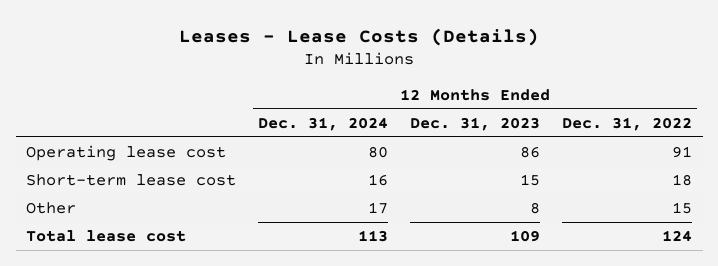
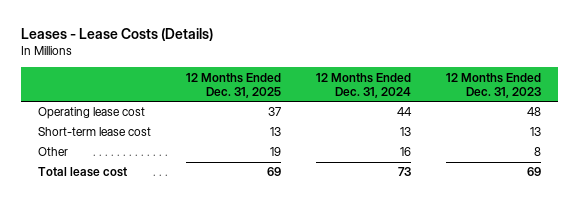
- | 12 Months Ended Dec. 31, 2024 | 12 Months Ended Dec. 31, 2023 | 12 Months Ended Dec. 31, 2022
+ | 12 Months Ended Dec. 31, 2025 | 12 Months Ended Dec. 31, 2024 | 12 Months Ended Dec. 31, 2023
- Operating lease cost | 80 | 86 | 91
- Short-term lease cost | 16 | 15 | 18
- Other | 17 | 8 | 15
- Total lease cost | 113 | 109 | 124
+ Operating lease cost | 37 | 44 | 48
+ Short-term lease cost | 13 | 13 | 13
+ Other | 19 | 16 | 8
+ Total lease cost | 69 | 73 | 69

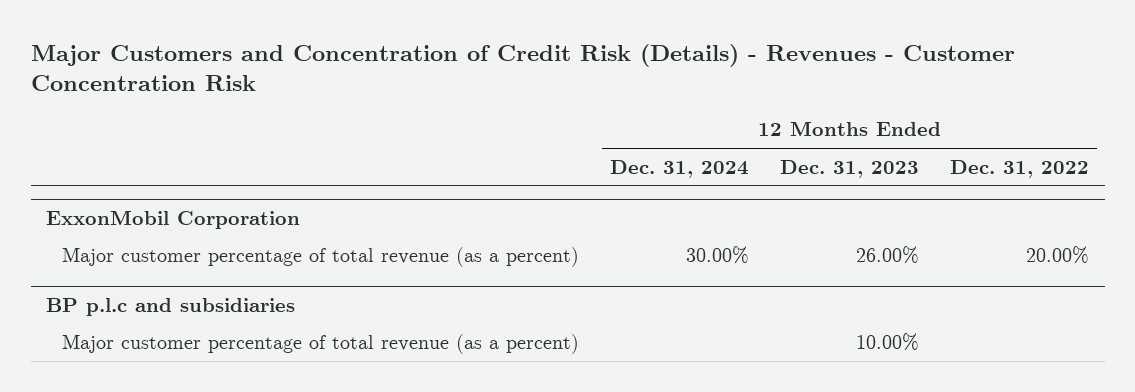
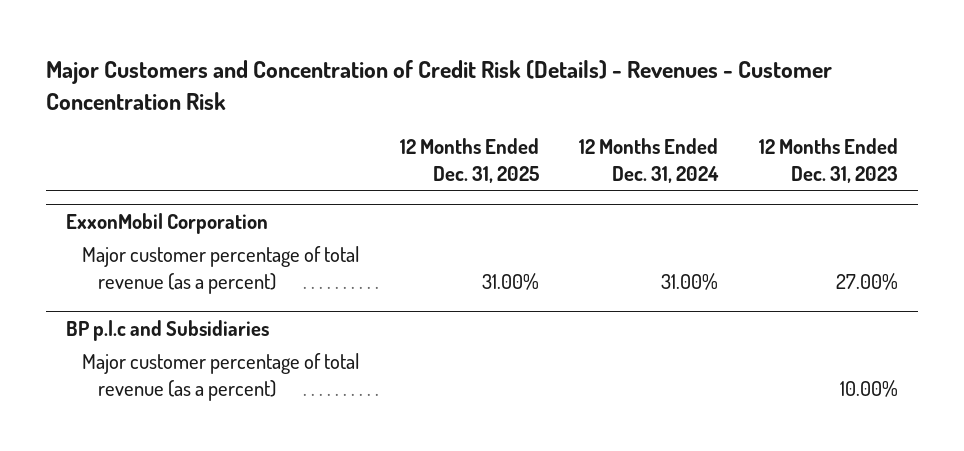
- | 12 Months Ended Dec. 31, 2024 | 12 Months Ended Dec. 31, 2023 | 12 Months Ended Dec. 31, 2022
+ | 12 Months Ended Dec. 31, 2025 | 12 Months Ended Dec. 31, 2024 | 12 Months Ended Dec. 31, 2023
@ ExxonMobil Corporation
- Major customer percentage of total revenue (as a percent) | 30.00% | 26.00% | 20.00%
- BP p.l.c and subsidiaries
@ ExxonMobil Corporation
+ Major customer percentage of total revenue (as a percent) | 31.00% | 31.00% | 27.00%
+ BP p.l.c and Subsidiaries

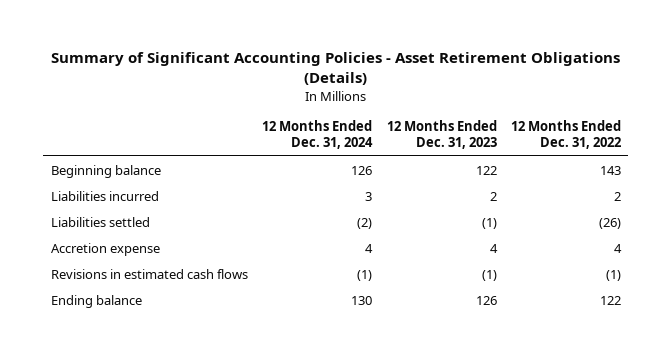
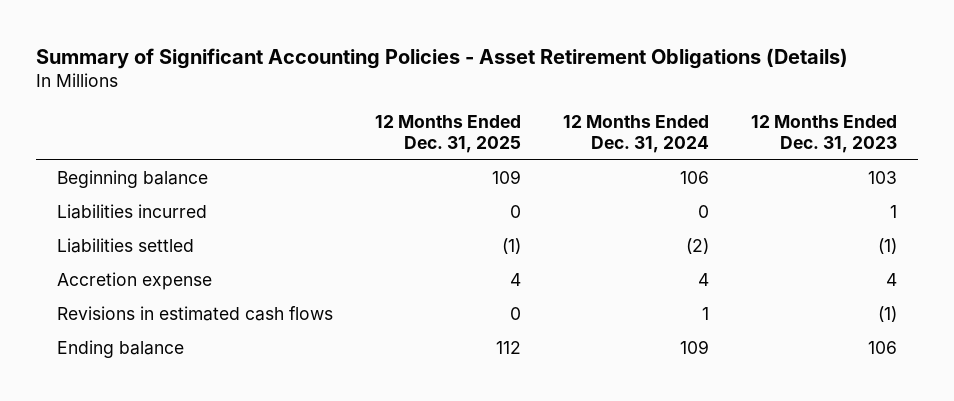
- | 12 Months Ended Dec. 31, 2024 | 12 Months Ended Dec. 31, 2023 | 12 Months Ended Dec. 31, 2022
+ | 12 Months Ended Dec. 31, 2025 | 12 Months Ended Dec. 31, 2024 | 12 Months Ended Dec. 31, 2023
- Beginning balance | 126 | 122 | 143
- Liabilities incurred | 3 | 2 | 2
+ Beginning balance | 109 | 106 | 103
+ Liabilities incurred | 0 | 0 | 1
- Revisions in estimated cash flows | (1) | (1) | (1)
- Ending balance | 130 | 126 | 122
+ Revisions in estimated cash flows | 0 | 1 | (1)
+ Ending balance | 112 | 109 | 106

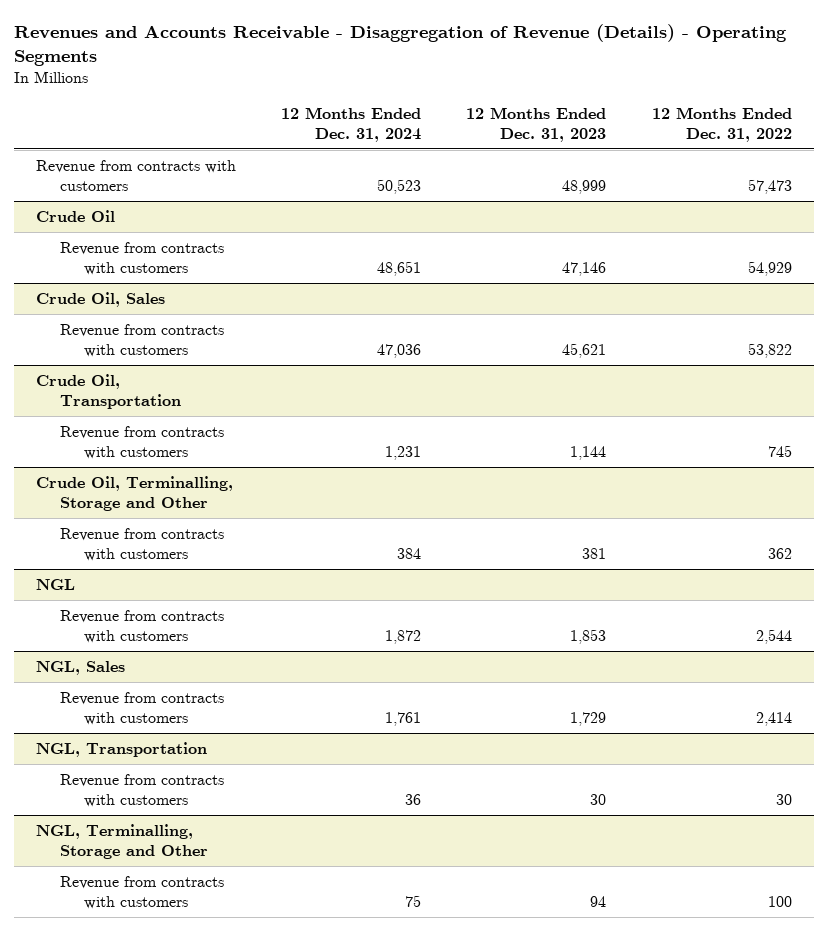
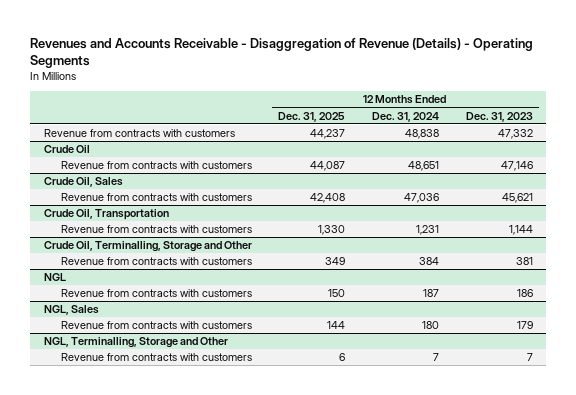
- | 12 Months Ended Dec. 31, 2024 | 12 Months Ended Dec. 31, 2023 | 12 Months Ended Dec. 31, 2022
+ | 12 Months Ended Dec. 31, 2025 | 12 Months Ended Dec. 31, 2024 | 12 Months Ended Dec. 31, 2023
- Revenue from contracts with customers | 50,523 | 48,999 | 57,473
+ Revenue from contracts with customers | 44,237 | 48,838 | 47,332
@ NGL
- Revenue from contracts with customers | 1,872 | 1,853 | 2,544
+ Revenue from contracts with customers | 150 | 187 | 186
@ NGL, Sales
- Revenue from contracts with customers | 1,761 | 1,729 | 2,414
- NGL, Transportation
- Revenue from contracts with customers | 36 | 30 | 30
@ NGL, Sales
+ Revenue from contracts with customers | 144 | 180 | 179
@ NGL, Terminalling, Storage and Other
- Revenue from contracts with customers | 75 | 94 | 100
+ Revenue from contracts with customers | 6 | 7 | 7

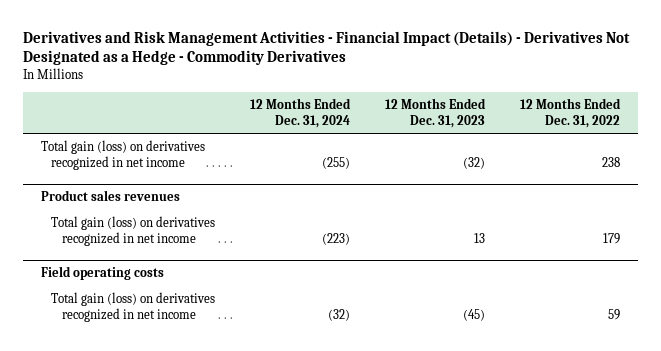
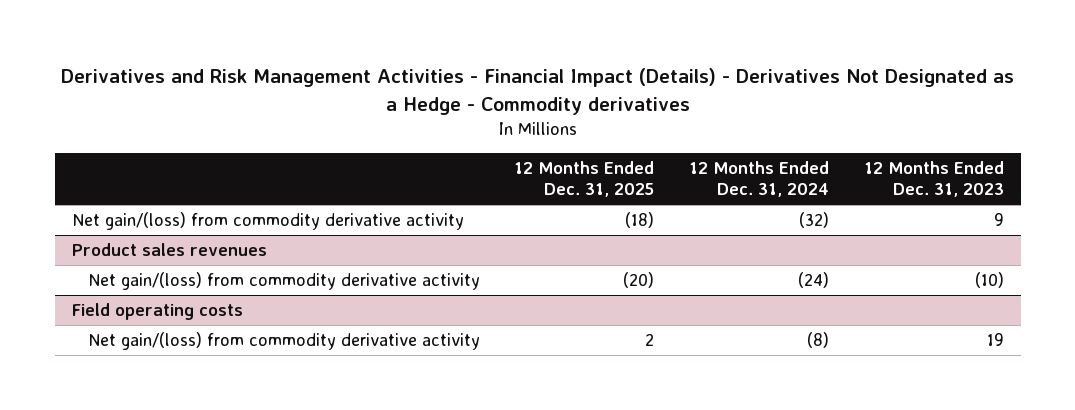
- Derivatives and Risk Management Activities - Financial Impact (Details) - Derivatives Not Designated as a Hedge - Commodity Derivatives
+ Derivatives and Risk Management Activities - Financial Impact (Details) - Derivatives Not Designated as a Hedge - Commodity derivatives
- | 12 Months Ended Dec. 31, 2024 | 12 Months Ended Dec. 31, 2023 | 12 Months Ended Dec. 31, 2022
+ | 12 Months Ended Dec. 31, 2025 | 12 Months Ended Dec. 31, 2024 | 12 Months Ended Dec. 31, 2023
- Total gain (loss) on derivatives recognized in net income | (255) | (32) | 238
+ Net gain/(loss) from commodity derivative activity | (18) | (32) | 9
@ Product sales revenues
- Total gain (loss) on derivatives recognized in net income | (223) | 13 | 179
+ Net gain/(loss) from commodity derivative activity | (20) | (24) | (10)
@ Field operating costs
- Total gain (loss) on derivatives recognized in net income | (32) | (45) | 59
+ Net gain/(loss) from commodity derivative activity | 2 | (8) | 19

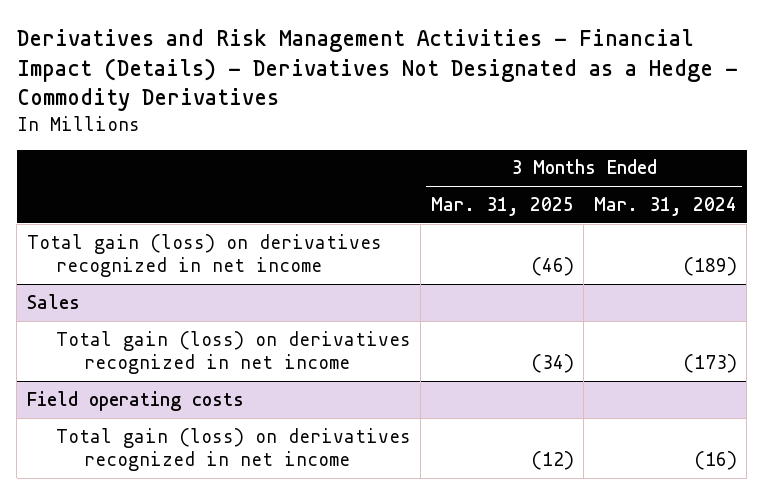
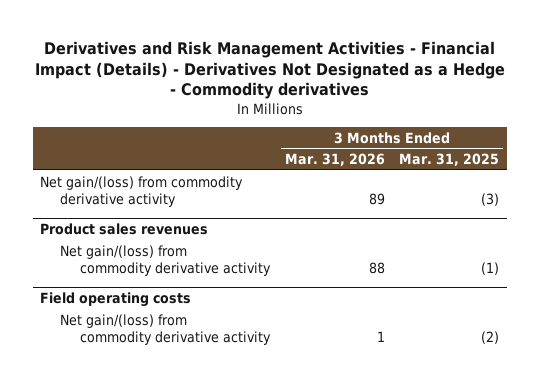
- Derivatives and Risk Management Activities - Financial Impact (Details) - Derivatives Not Designated as a Hedge - Commodity Derivatives
+ Derivatives and Risk Management Activities - Financial Impact (Details) - Derivatives Not Designated as a Hedge - Commodity derivatives
- | 3 Months Ended Mar. 31, 2025 | 3 Months Ended Mar. 31, 2024
+ | 3 Months Ended Mar. 31, 2026 | 3 Months Ended Mar. 31, 2025
- Total gain (loss) on derivatives recognized in net income | (46) | (189)
- Sales
- Total gain (loss) on derivatives recognized in net income | (34) | (173)
+ Net gain/(loss) from commodity derivative activity | 89 | (3)
+ Product sales revenues
+ Net gain/(loss) from commodity derivative activity | 88 | (1)
@ Field operating costs
- Total gain (loss) on derivatives recognized in net income | (12) | (16)
+ Net gain/(loss) from commodity derivative activity | 1 | (2)

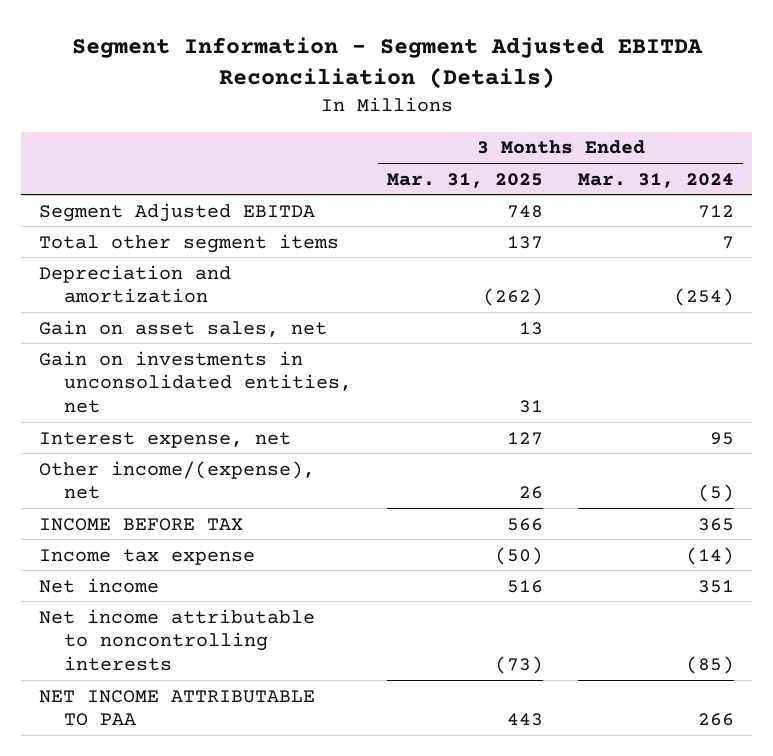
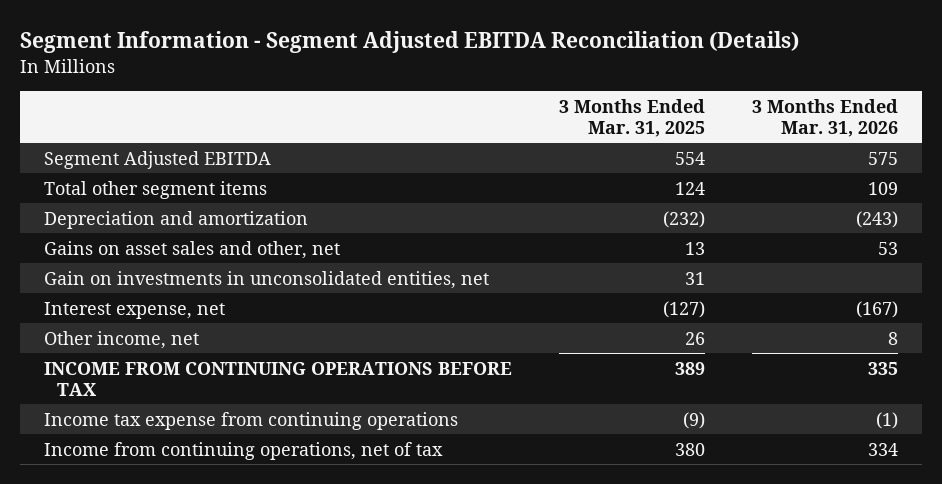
- | 3 Months Ended Mar. 31, 2025 | 3 Months Ended Mar. 31, 2024
+ | 3 Months Ended Mar. 31, 2025 | 3 Months Ended Mar. 31, 2026
- Segment Adjusted EBITDA | 748 | 712
- Total other segment items | 137 | 7
- Depreciation and amortization | (262) | (254)
- Gain on asset sales, net | 13 |
+ Segment Adjusted EBITDA | 554 | 575
+ Total other segment items | 124 | 109
+ Depreciation and amortization | (232) | (243)
+ Gains on asset sales and other, net | 13 | 53
- Interest expense, net | 127 | 95
- Other income/(expense), net | 26 | (5)
- INCOME BEFORE TAX | 566 | 365
- Income tax expense | (50) | (14)
- Net income | 516 | 351
- Net income attributable to noncontrolling interests | (73) | (85)
- NET INCOME ATTRIBUTABLE TO PAA | 443 | 266
+ Interest expense, net | (127) | (167)
+ Other income, net | 26 | 8
+ INCOME FROM CONTINUING OPERATIONS BEFORE TAX | 389 | 335
+ Income tax expense from continuing operations | (9) | (1)
+ Income from continuing operations, net of tax | 380 | 334

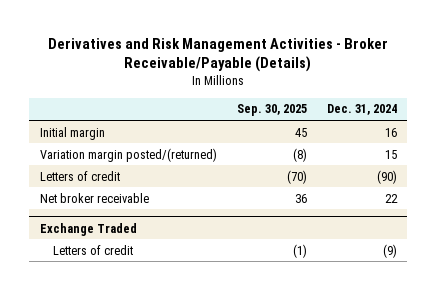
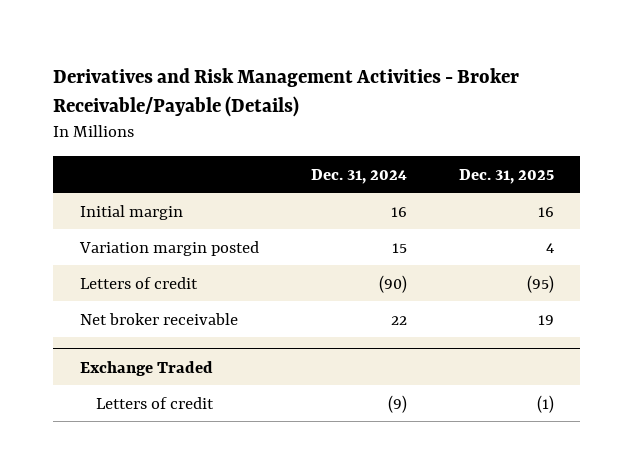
- | Sep. 30, 2025 | Dec. 31, 2024
+ | Dec. 31, 2024 | Dec. 31, 2025
- Variation margin posted/(returned) | (8) | 15
+ Variation margin posted | 15 | 4

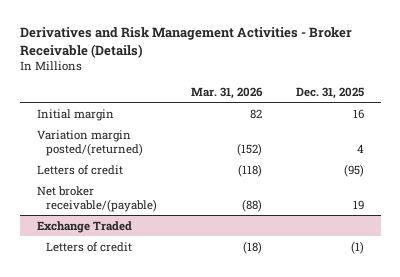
- Derivatives and Risk Management Activities - Broker Receivable/Payable (Details)
+ Derivatives and Risk Management Activities - Broker Receivable (Details)
- | Dec. 31, 2024 | Dec. 31, 2025
+ | Mar. 31, 2026 | Dec. 31, 2025
- Variation margin posted | 15 | 4
+ Variation margin posted/(returned) | (152) | 4
- Net broker receivable | 22 | 19
+ Net broker receivable/(payable) | (88) | 19

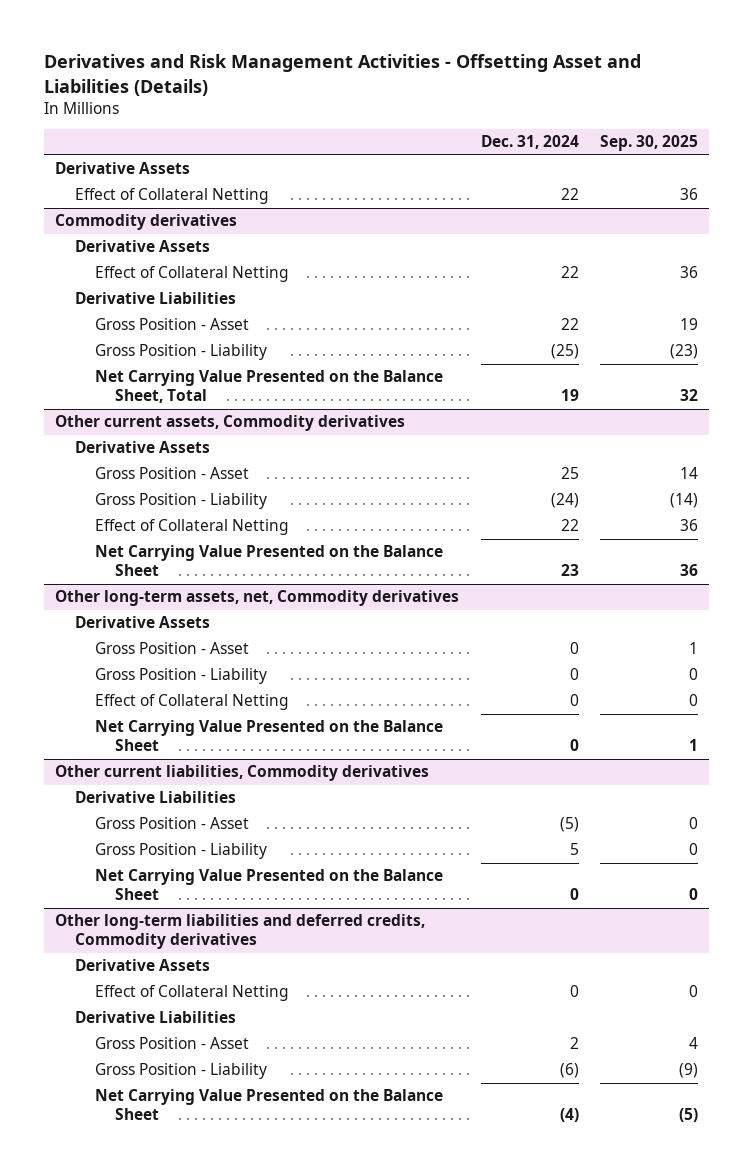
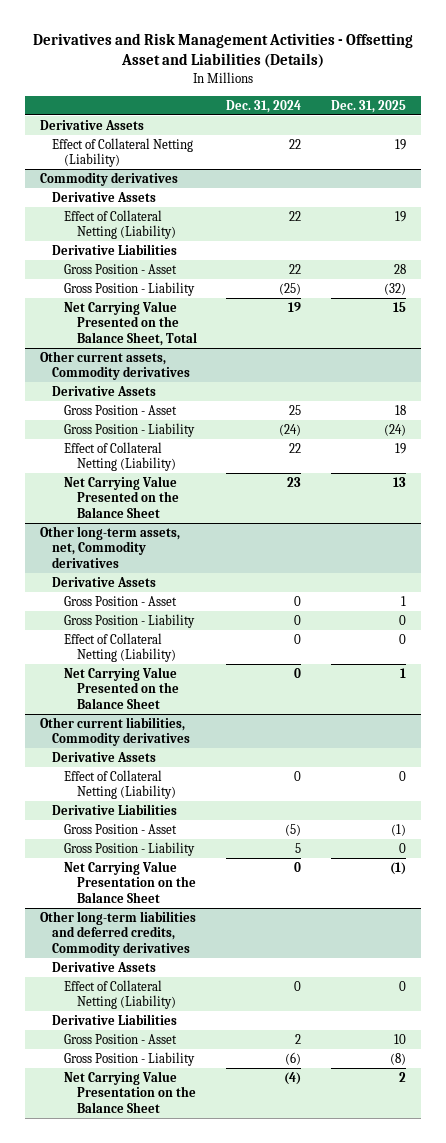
- | Dec. 31, 2024 | Sep. 30, 2025
+ | Dec. 31, 2024 | Dec. 31, 2025
- Effect of Collateral Netting | 22 | 36
+ Effect of Collateral Netting (Liability) | 22 | 19
@ Commodity derivatives
- Effect of Collateral Netting | 22 | 36
+ Effect of Collateral Netting (Liability) | 22 | 19
@ Other current assets, Commodity derivatives
- Effect of Collateral Netting | 22 | 36
+ Effect of Collateral Netting (Liability) | 22 | 19
@ Other long-term assets, net, Commodity derivatives
- Effect of Collateral Netting | 0 | 0
+ Effect of Collateral Netting (Liability) | 0 | 0
@ Other current liabilities, Commodity derivatives
+ Derivative Assets
+ Effect of Collateral Netting (Liability) | 0 | 0
- Net Carrying Value Presented on the Balance Sheet | 0 | 0
+ Net Carrying Value Presentation on the Balance Sheet | 0 | (1)
@ Other long-term liabilities and deferred credits, Commodity derivatives
- Effect of Collateral Netting | 0 | 0
+ Effect of Collateral Netting (Liability) | 0 | 0
- Net Carrying Value Presented on the Balance Sheet | (4) | (5)
+ Net Carrying Value Presentation on the Balance Sheet | (4) | 2

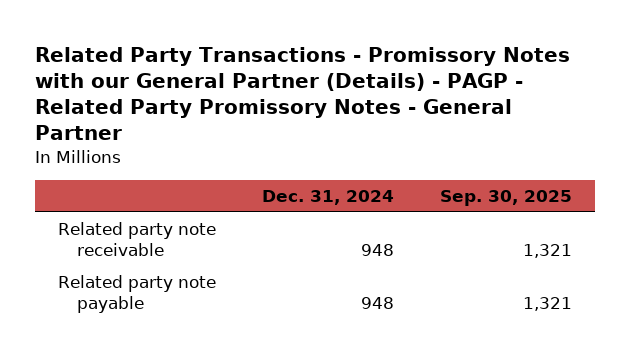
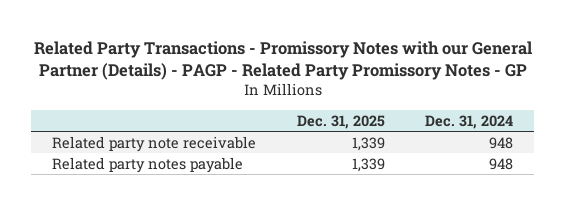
- Related Party Transactions - Promissory Notes with our General Partner (Details) - PAGP - Related Party Promissory Notes - General Partner
+ Related Party Transactions - Promissory Notes with our General Partner (Details) - PAGP - Related Party Promissory Notes - GP
- | Dec. 31, 2024 | Sep. 30, 2025
+ | Dec. 31, 2025 | Dec. 31, 2024
- Related party note payable | 948 | 1,321
+ Related party notes payable | 1,339 | 948

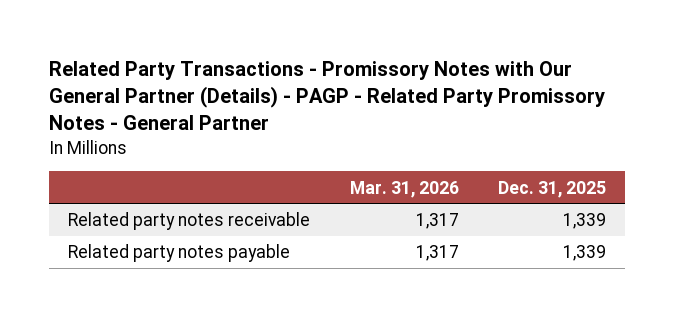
- Related Party Transactions - Promissory Notes with our General Partner (Details) - PAGP - Related Party Promissory Notes - GP
+ Related Party Transactions - Promissory Notes with Our General Partner (Details) - PAGP - Related Party Promissory Notes - General Partner
- | Dec. 31, 2025 | Dec. 31, 2024
+ | Mar. 31, 2026 | Dec. 31, 2025
- Related party note receivable | 1,339 | 948
+ Related party notes receivable | 1,317 | 1,339

